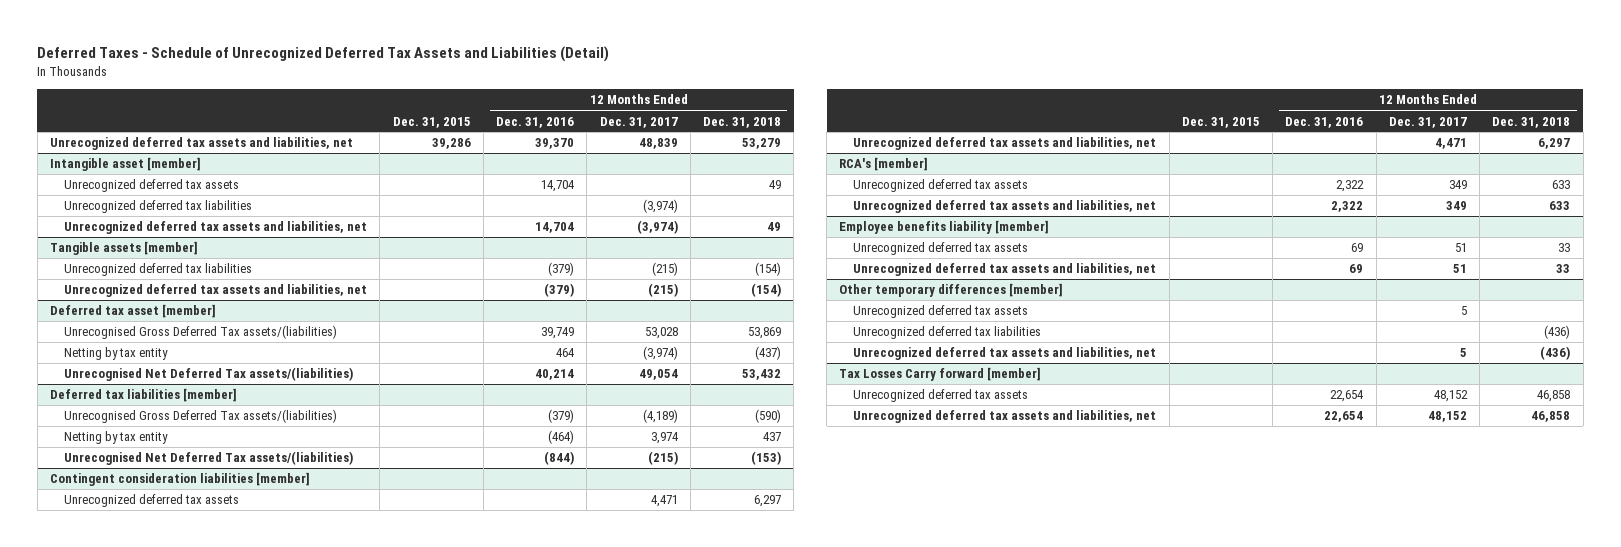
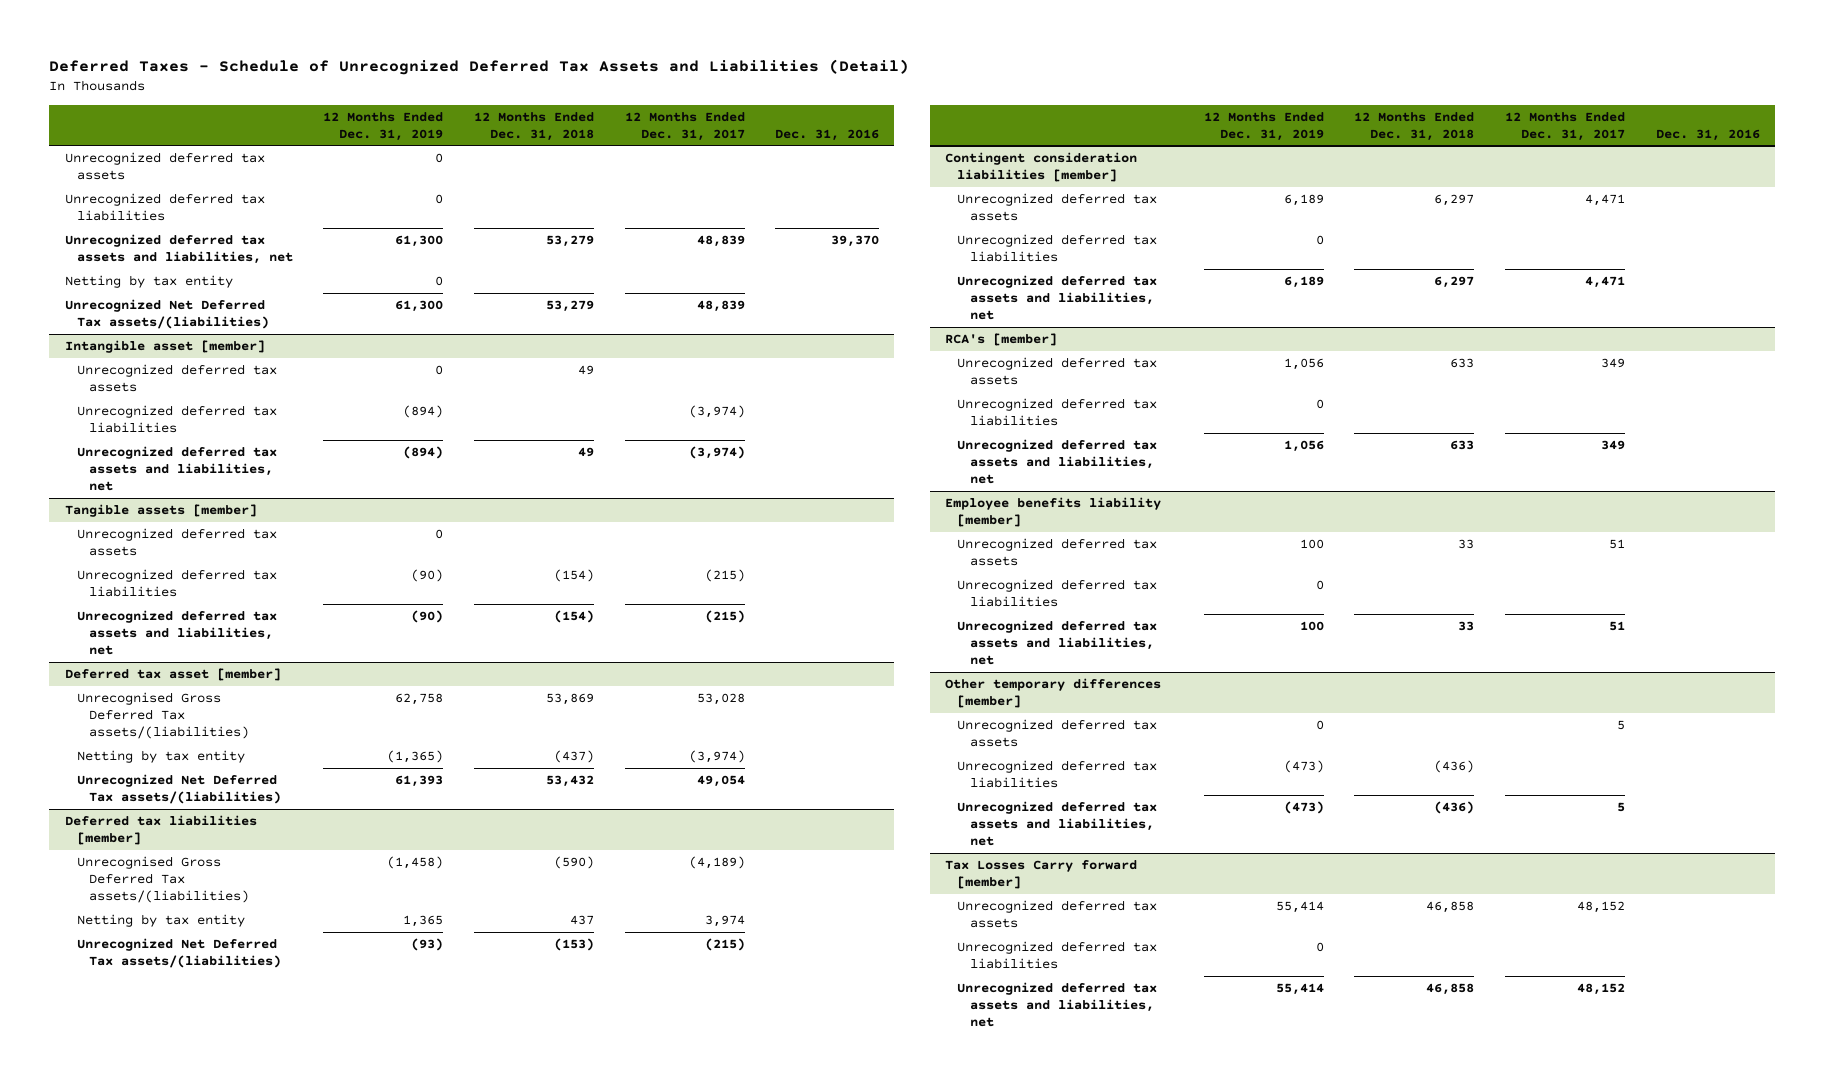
- | Dec. 31, 2015 | 12 Months Ended Dec. 31, 2016 | 12 Months Ended Dec. 31, 2017 | 12 Months Ended Dec. 31, 2018
+ | 12 Months Ended Dec. 31, 2019 | 12 Months Ended Dec. 31, 2018 | 12 Months Ended Dec. 31, 2017 | Dec. 31, 2016
+ Unrecognized deferred tax assets | 0 | | |
+ Unrecognized deferred tax liabilities | 0 | | |
+ Netting by tax entity | 0 | | |
+ Unrecognized Net Deferred Tax assets/(liabilities) | 61,300 | 53,279 | 48,839 |
@ Tangible assets [member]
+ Unrecognized deferred tax assets | 0 | | |
@ Deferred tax asset [member]
- Unrecognised Net Deferred Tax assets/(liabilities) | | 40,214 | 49,054 | 53,432
+ Unrecognized Net Deferred Tax assets/(liabilities) | 61,393 | 53,432 | 49,054 |
@ Deferred tax liabilities [member]
- Unrecognised Net Deferred Tax assets/(liabilities) | | (844) | (215) | (153)
+ Unrecognized Net Deferred Tax assets/(liabilities) | (93) | (153) | (215) |
@ Contingent consideration liabilities [member]
+ Unrecognized deferred tax liabilities | 0 | | |
@ RCA's [member]
+ Unrecognized deferred tax liabilities | 0 | | |
@ Employee benefits liability [member]
+ Unrecognized deferred tax liabilities | 0 | | |
@ Tax Losses Carry forward [member]
+ Unrecognized deferred tax liabilities | 0 | | |

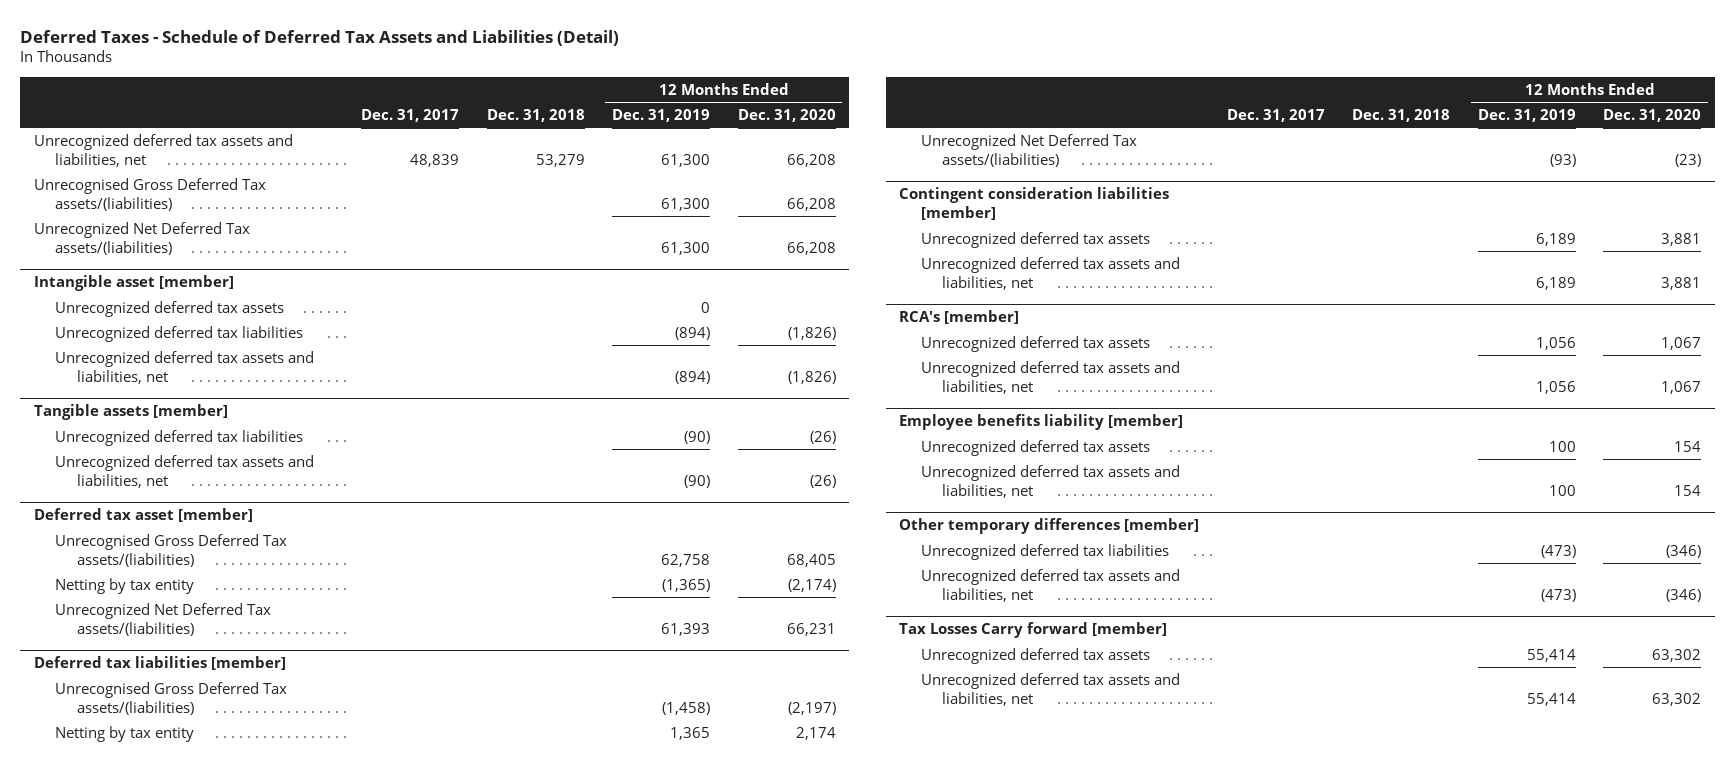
- Deferred Taxes - Schedule of Unrecognized Deferred Tax Assets and Liabilities (Detail)
+ Deferred Taxes - Schedule of Deferred Tax Assets and Liabilities (Detail)
- | 12 Months Ended Dec. 31, 2019 | 12 Months Ended Dec. 31, 2018 | 12 Months Ended Dec. 31, 2017 | Dec. 31, 2016
+ | Dec. 31, 2017 | Dec. 31, 2018 | 12 Months Ended Dec. 31, 2019 | 12 Months Ended Dec. 31, 2020
- Unrecognized deferred tax assets | 0 | | |
- Unrecognized deferred tax liabilities | 0 | | |
- Netting by tax entity | 0 | | |
+ Unrecognised Gross Deferred Tax assets/(liabilities) | | | 61,300 | 66,208
@ Tangible assets [member]
- Unrecognized deferred tax assets | 0 | | |
@ Contingent consideration liabilities [member]
- Unrecognized deferred tax liabilities | 0 | | |
@ RCA's [member]
- Unrecognized deferred tax liabilities | 0 | | |
@ Employee benefits liability [member]
- Unrecognized deferred tax liabilities | 0 | | |
@ Other temporary differences [member]
- Unrecognized deferred tax assets | 0 | | 5 |
@ Tax Losses Carry forward [member]
- Unrecognized deferred tax liabilities | 0 | | |

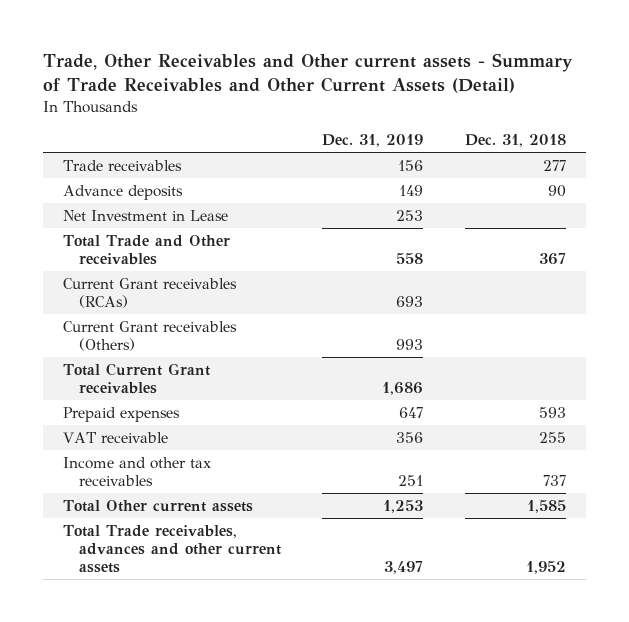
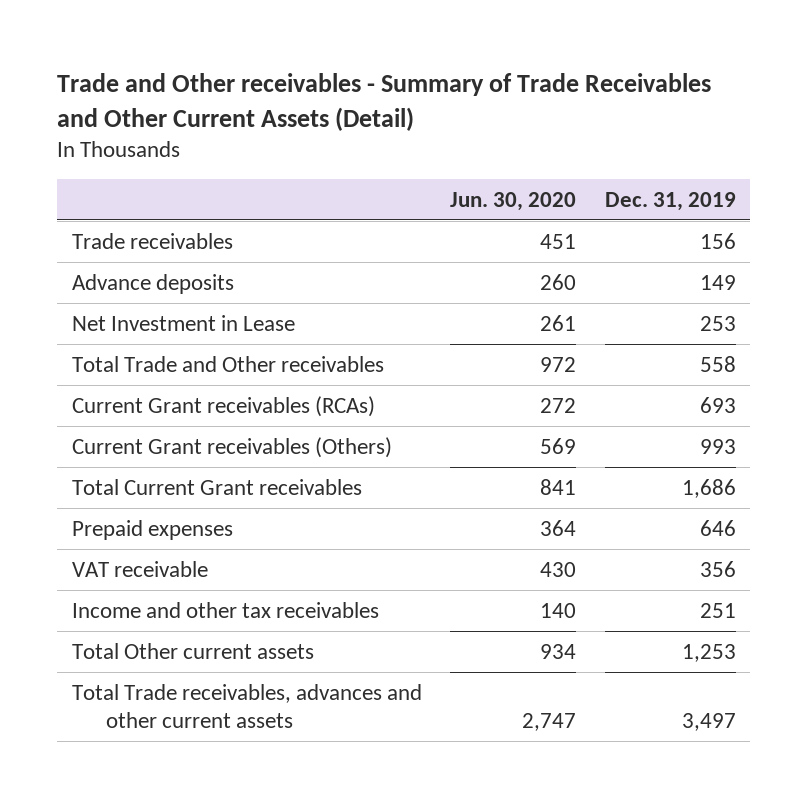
- Trade, Other Receivables and Other current assets - Summary of Trade Receivables and Other Current Assets (Detail)
+ Trade and Other receivables - Summary of Trade Receivables and Other Current Assets (Detail)
- | Dec. 31, 2019 | Dec. 31, 2018
+ | Jun. 30, 2020 | Dec. 31, 2019
- Prepaid expenses | 647 | 593
+ Prepaid expenses | 364 | 646

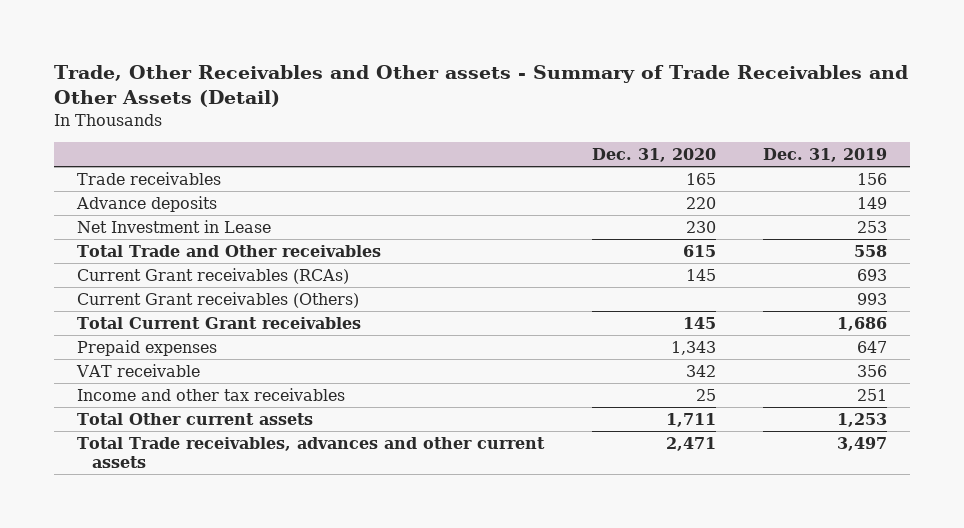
- Trade and Other receivables - Summary of Trade Receivables and Other Current Assets (Detail)
+ Trade, Other Receivables and Other assets - Summary of Trade Receivables and Other Assets (Detail)
- | Jun. 30, 2020 | Dec. 31, 2019
+ | Dec. 31, 2020 | Dec. 31, 2019
- Prepaid expenses | 364 | 646
+ Prepaid expenses | 1,343 | 647

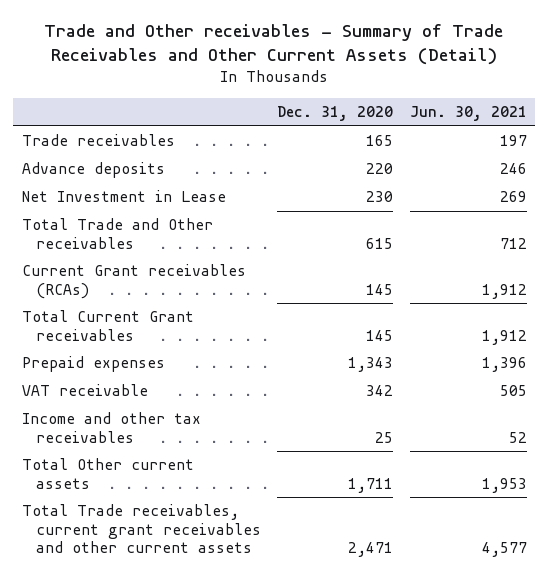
- Trade, Other Receivables and Other assets - Summary of Trade Receivables and Other Assets (Detail)
+ Trade and Other receivables - Summary of Trade Receivables and Other Current Assets (Detail)
- | Dec. 31, 2020 | Dec. 31, 2019
+ | Dec. 31, 2020 | Jun. 30, 2021
- Current Grant receivables (Others) | | 993
- Total Trade receivables, advances and other current assets | 2,471 | 3,497
+ Total Trade receivables, current grant receivables and other current assets | 2,471 | 4,577

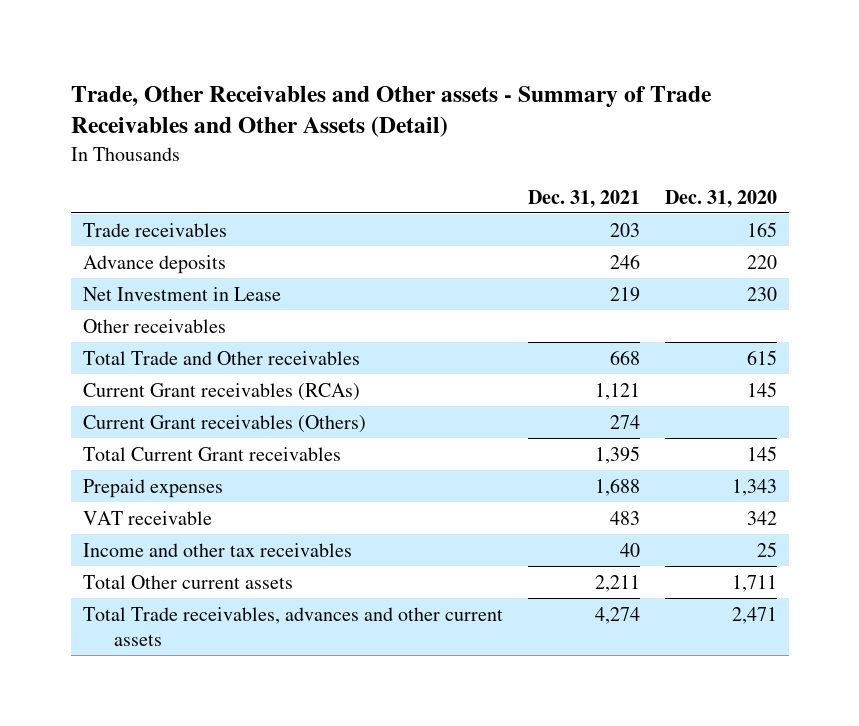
- Trade and Other receivables - Summary of Trade Receivables and Other Current Assets (Detail)
+ Trade, Other Receivables and Other assets - Summary of Trade Receivables and Other Assets (Detail)
- | Dec. 31, 2020 | Jun. 30, 2021
+ | Dec. 31, 2021 | Dec. 31, 2020
+ Other receivables
+ Current Grant receivables (Others) | 274 |
- Total Trade receivables, current grant receivables and other current assets | 2,471 | 4,577
+ Total Trade receivables, advances and other current assets | 4,274 | 2,471

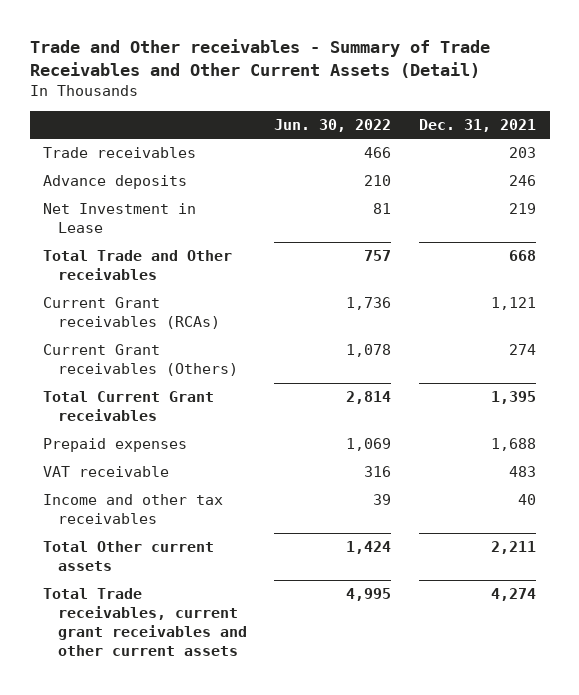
- Trade, Other Receivables and Other assets - Summary of Trade Receivables and Other Assets (Detail)
+ Trade and Other receivables - Summary of Trade Receivables and Other Current Assets (Detail)
- | Dec. 31, 2021 | Dec. 31, 2020
+ | Jun. 30, 2022 | Dec. 31, 2021
- Other receivables
- Total Trade receivables, advances and other current assets | 4,274 | 2,471
+ Total Trade receivables, current grant receivables and other current assets | 4,995 | 4,274

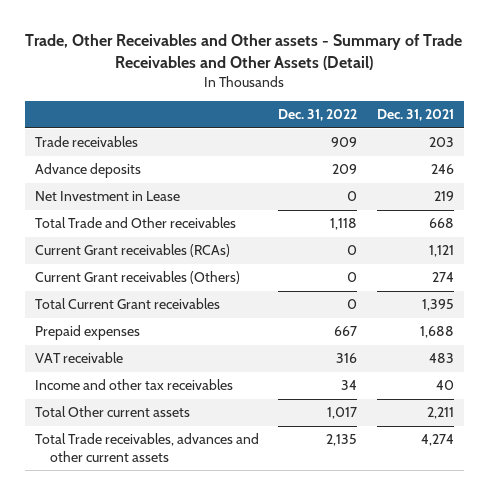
- Trade and Other receivables - Summary of Trade Receivables and Other Current Assets (Detail)
+ Trade, Other Receivables and Other assets - Summary of Trade Receivables and Other Assets (Detail)
- | Jun. 30, 2022 | Dec. 31, 2021
+ | Dec. 31, 2022 | Dec. 31, 2021
- Total Trade receivables, current grant receivables and other current assets | 4,995 | 4,274
+ Total Trade receivables, advances and other current assets | 2,135 | 4,274

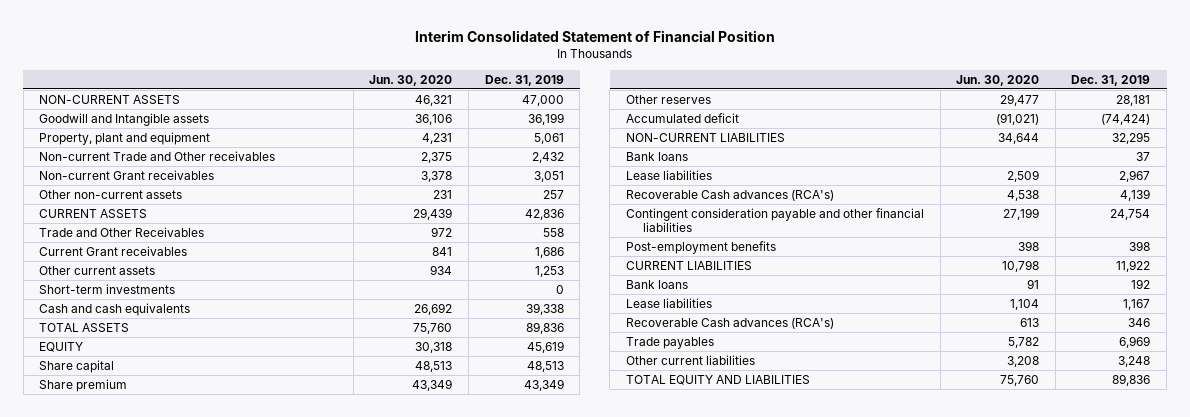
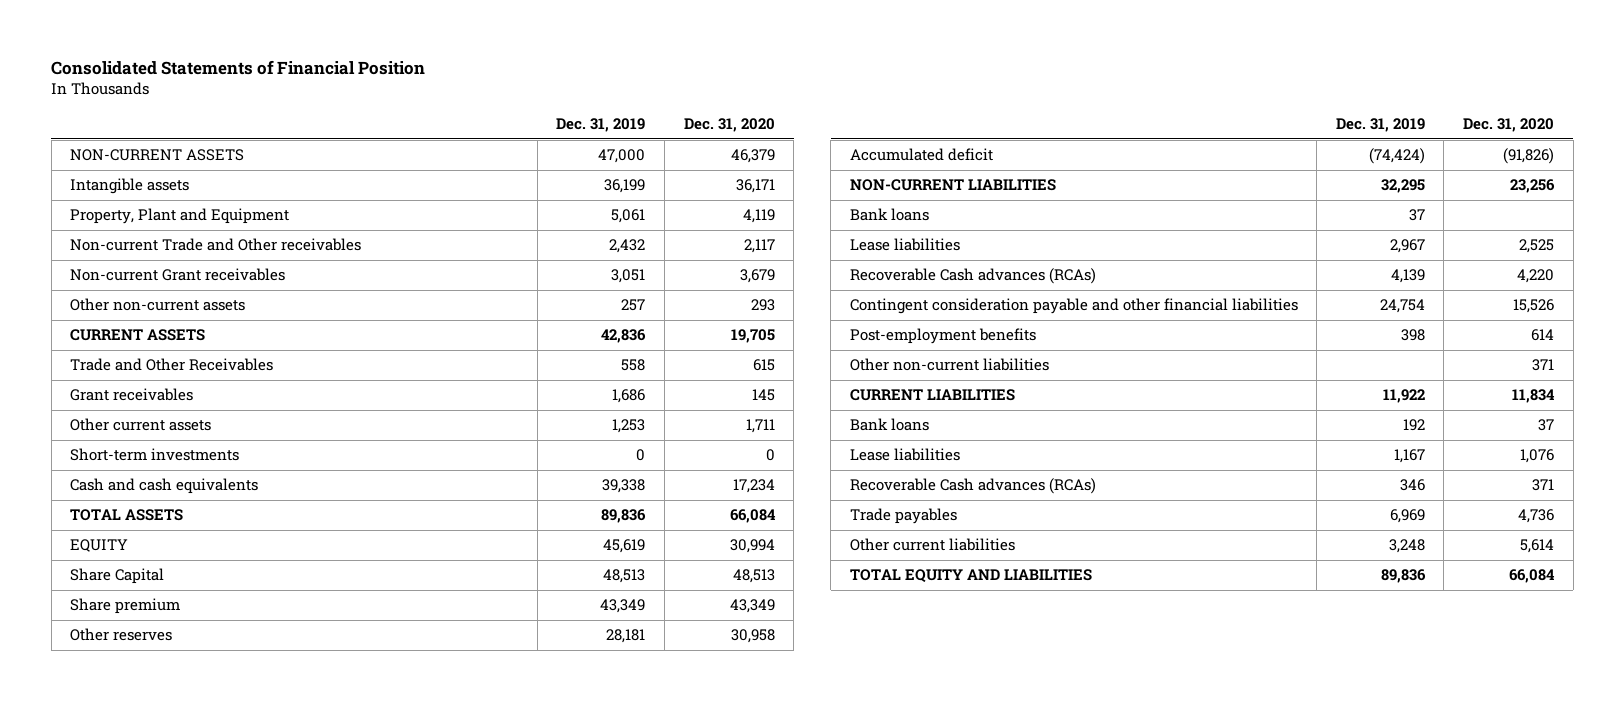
- Interim Consolidated Statement of Financial Position
+ Consolidated Statements of Financial Position
- | Jun. 30, 2020 | Dec. 31, 2019
+ | Dec. 31, 2019 | Dec. 31, 2020
- Goodwill and Intangible assets | 36,106 | 36,199
- Property, plant and equipment | 4,231 | 5,061
+ Intangible assets | 36,199 | 36,171
+ Property, Plant and Equipment | 5,061 | 4,119
- Current Grant receivables | 841 | 1,686
+ Grant receivables | 1,686 | 145
- Share capital | 48,513 | 48,513
+ Share Capital | 48,513 | 48,513
- Recoverable Cash advances (RCA's) | 4,538 | 4,139
+ Recoverable Cash advances (RCAs) | 4,139 | 4,220
+ Other non-current liabilities | | 371
- Recoverable Cash advances (RCA's) | 613 | 346
+ Recoverable Cash advances (RCAs) | 346 | 371

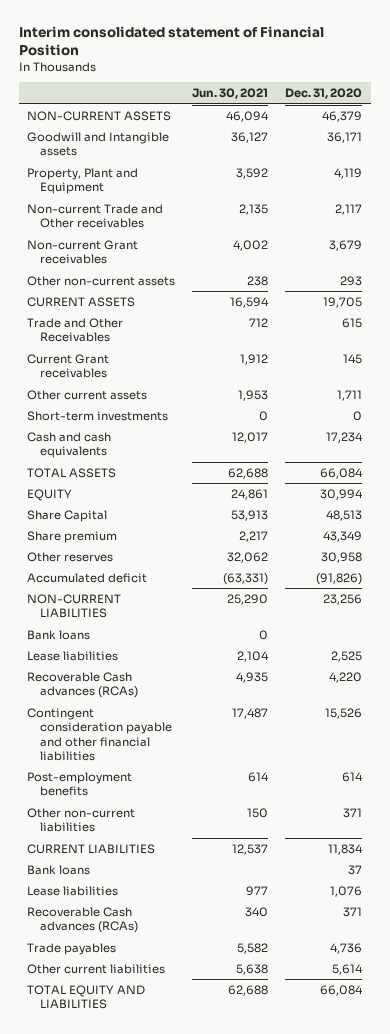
- Consolidated Statements of Financial Position
+ Interim consolidated statement of Financial Position
- | Dec. 31, 2019 | Dec. 31, 2020
+ | Jun. 30, 2021 | Dec. 31, 2020
- Intangible assets | 36,199 | 36,171
+ Goodwill and Intangible assets | 36,127 | 36,171
- Grant receivables | 1,686 | 145
+ Current Grant receivables | 1,912 | 145

